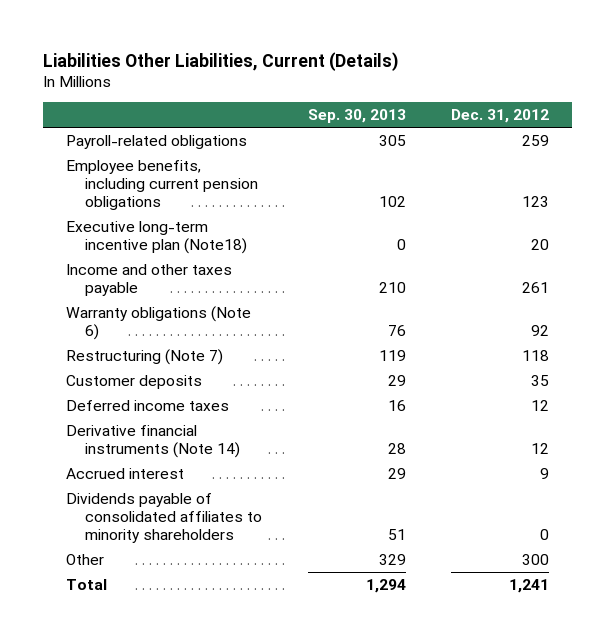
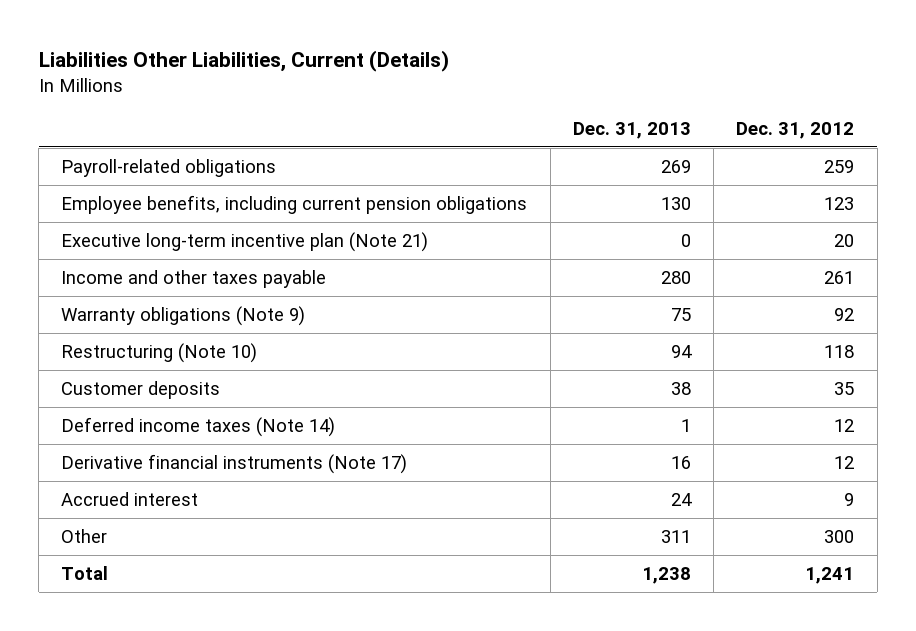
- | Sep. 30, 2013 | Dec. 31, 2012
+ | Dec. 31, 2013 | Dec. 31, 2012
- Executive long-term incentive plan (Note18) | 0 | 20
+ Executive long-term incentive plan (Note 21) | 0 | 20
- Warranty obligations (Note 6) | 76 | 92
- Restructuring (Note 7) | 119 | 118
+ Warranty obligations (Note 9) | 75 | 92
+ Restructuring (Note 10) | 94 | 118
- Deferred income taxes | 16 | 12
- Derivative financial instruments (Note 14) | 28 | 12
+ Deferred income taxes (Note 14) | 1 | 12
+ Derivative financial instruments (Note 17) | 16 | 12
- Dividends payable of consolidated affiliates to minority shareholders | 51 | 0

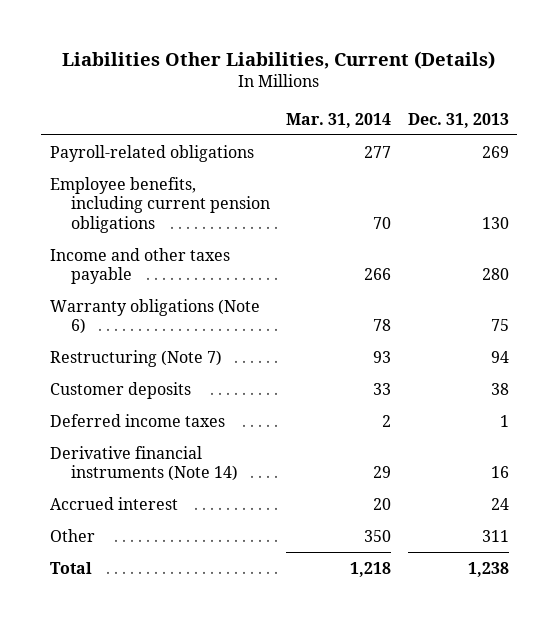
- | Dec. 31, 2013 | Dec. 31, 2012
+ | Mar. 31, 2014 | Dec. 31, 2013
- Executive long-term incentive plan (Note 21) | 0 | 20
- Warranty obligations (Note 9) | 75 | 92
- Restructuring (Note 10) | 94 | 118
+ Warranty obligations (Note 6) | 78 | 75
+ Restructuring (Note 7) | 93 | 94
- Deferred income taxes (Note 14) | 1 | 12
- Derivative financial instruments (Note 17) | 16 | 12
+ Deferred income taxes | 2 | 1
+ Derivative financial instruments (Note 14) | 29 | 16

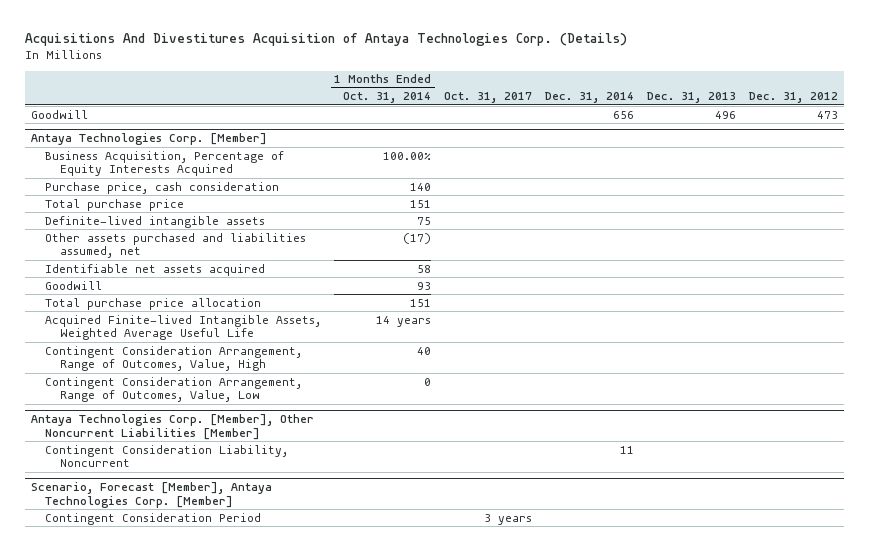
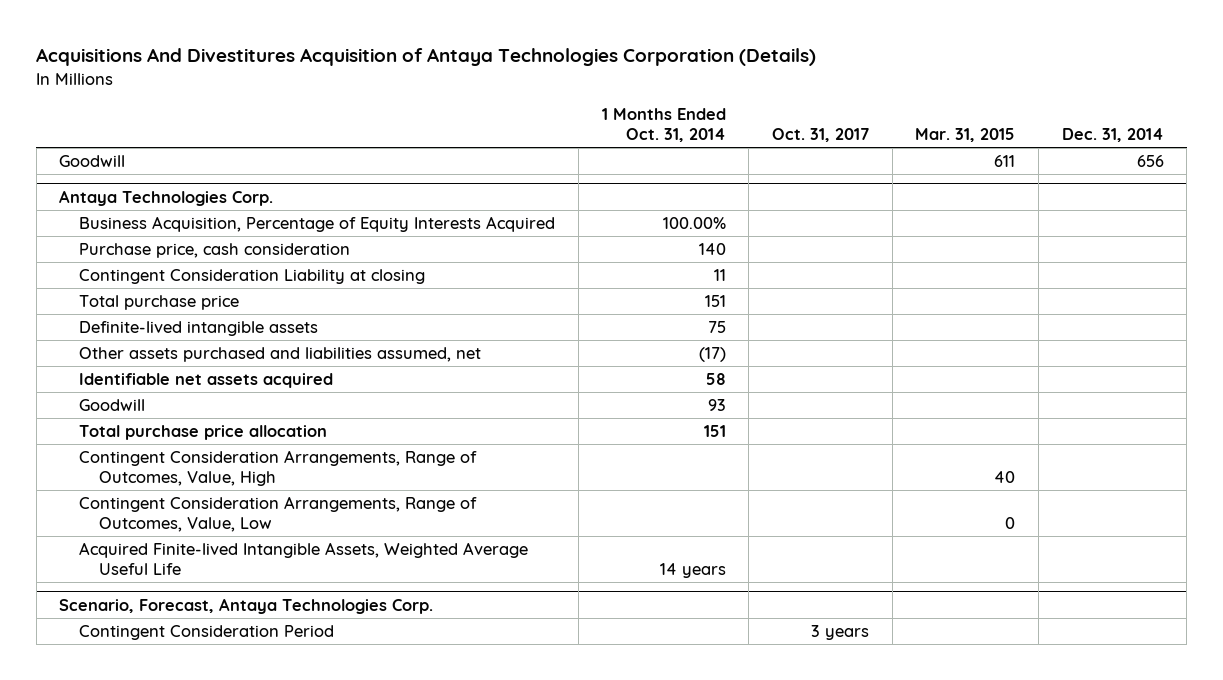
- Acquisitions And Divestitures Acquisition of Antaya Technologies Corp. (Details)
+ Acquisitions And Divestitures Acquisition of Antaya Technologies Corporation (Details)
- | 1 Months Ended Oct. 31, 2014 | Oct. 31, 2017 | Dec. 31, 2014 | Dec. 31, 2013 | Dec. 31, 2012
+ | 1 Months Ended Oct. 31, 2014 | Oct. 31, 2017 | Mar. 31, 2015 | Dec. 31, 2014
- Antaya Technologies Corp. [Member]
+ Antaya Technologies Corp.
+ Contingent Consideration Liability at closing | 11 | | |
+ Contingent Consideration Arrangements, Range of Outcomes, Value, High | | | 40 |
+ Contingent Consideration Arrangements, Range of Outcomes, Value, Low | | | 0 |
- Contingent Consideration Arrangement, Range of Outcomes, Value, High | 40 | | | |
- Contingent Consideration Arrangement, Range of Outcomes, Value, Low | 0 | | | |
- Antaya Technologies Corp. [Member], Other Noncurrent Liabilities [Member]
- Contingent Consideration Liability, Noncurrent | | | 11 | |
- Scenario, Forecast [Member], Antaya Technologies Corp. [Member]
+ Scenario, Forecast, Antaya Technologies Corp.

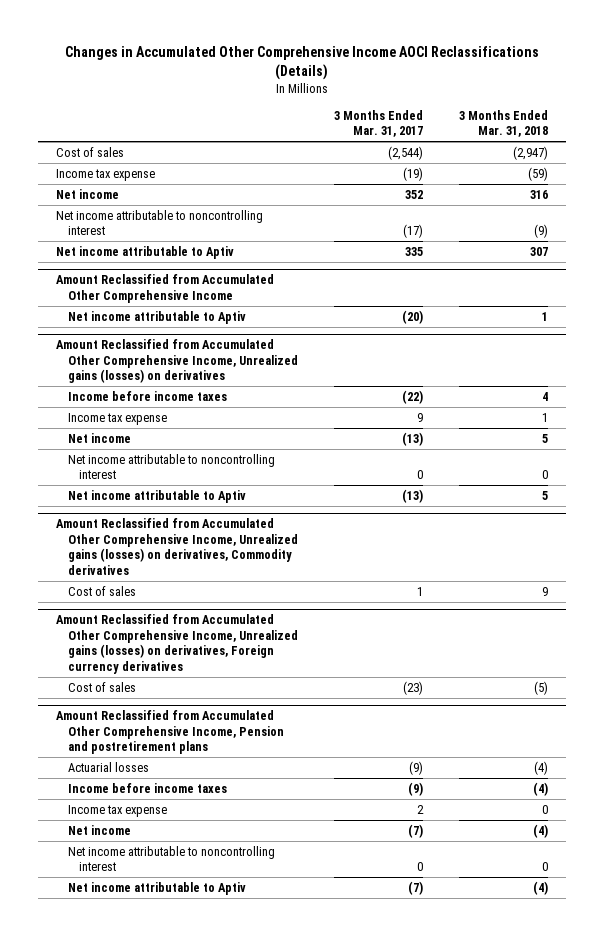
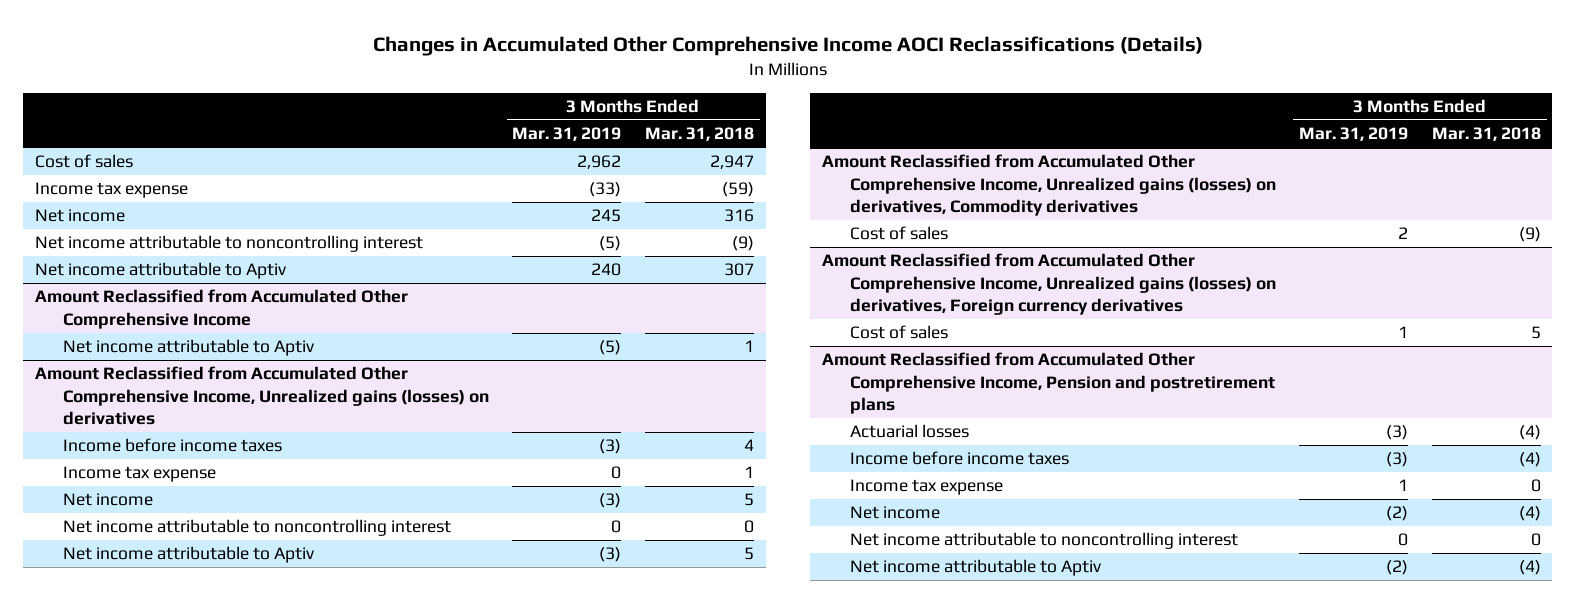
- | 3 Months Ended Mar. 31, 2017 | 3 Months Ended Mar. 31, 2018
+ | 3 Months Ended Mar. 31, 2019 | 3 Months Ended Mar. 31, 2018
- Cost of sales | (2,544) | (2,947)
+ Cost of sales | 2,962 | 2,947
@ Amount Reclassified from Accumulated Other Comprehensive Income, Unrealized gains (losses) on derivatives, Commodity derivatives
- Cost of sales | 1 | 9
+ Cost of sales | 2 | (9)
@ Amount Reclassified from Accumulated Other Comprehensive Income, Unrealized gains (losses) on derivatives, Foreign currency derivatives
- Cost of sales | (23) | (5)
+ Cost of sales | 1 | 5

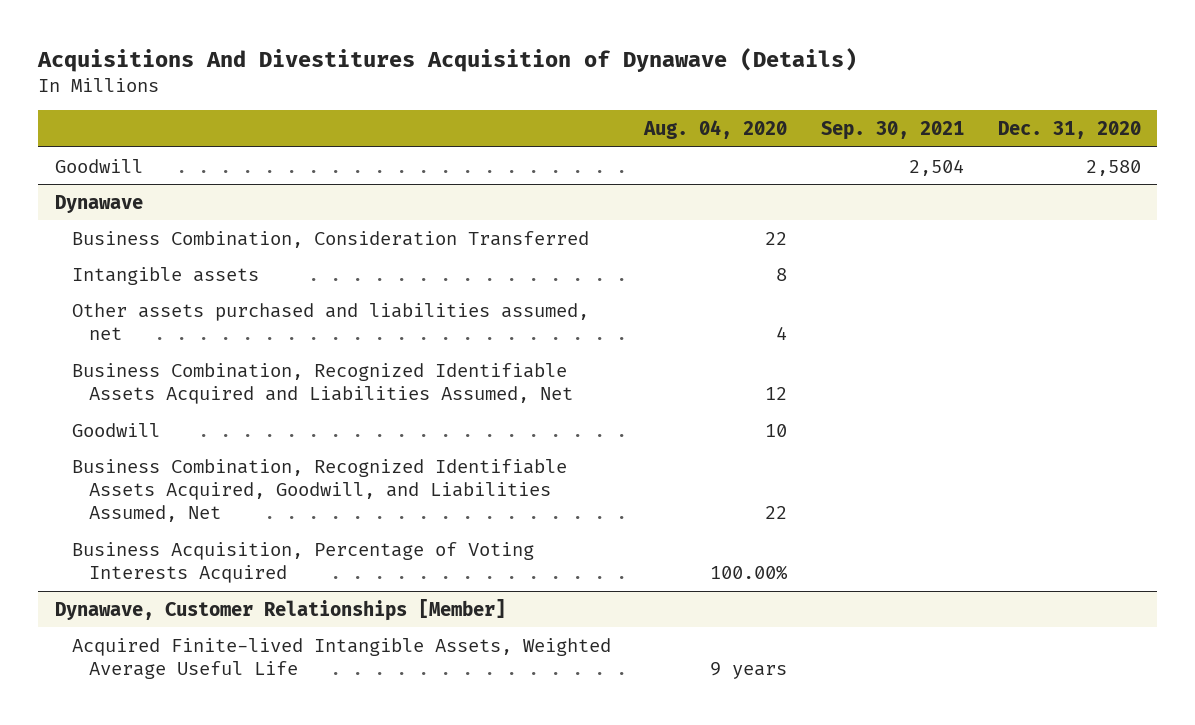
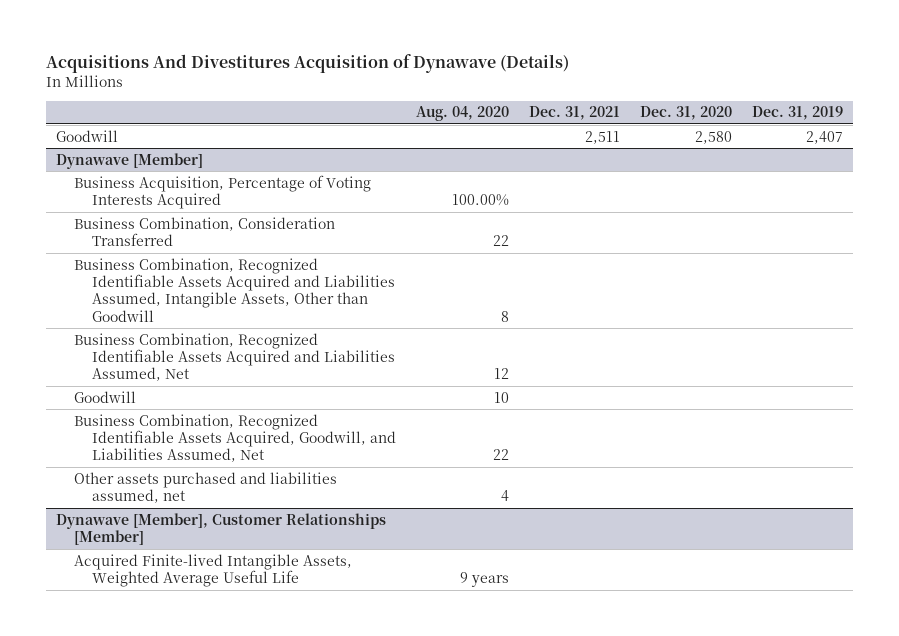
- | Aug. 04, 2020 | Sep. 30, 2021 | Dec. 31, 2020
+ | Aug. 04, 2020 | Dec. 31, 2021 | Dec. 31, 2020 | Dec. 31, 2019
- Dynawave
+ Dynawave [Member]
+ Business Acquisition, Percentage of Voting Interests Acquired | 100.00% | | |
- Intangible assets | 8 | |
- Other assets purchased and liabilities assumed, net | 4 | |
+ Business Combination, Recognized Identifiable Assets Acquired and Liabilities Assumed, Intangible Assets, Other than Goodwill | 8 | | |
- Business Acquisition, Percentage of Voting Interests Acquired | 100.00% | |
- Dynawave, Customer Relationships [Member]
+ Other assets purchased and liabilities assumed, net | 4 | | |
+ Dynawave [Member], Customer Relationships [Member]

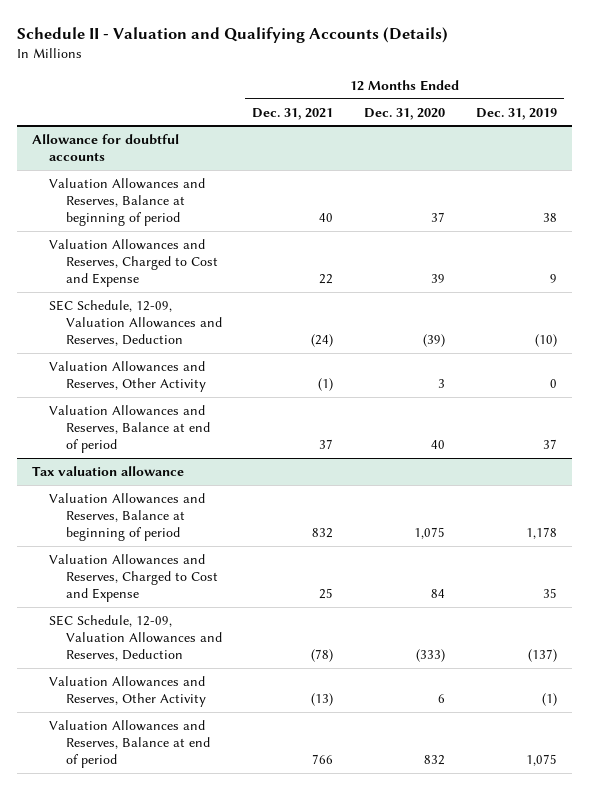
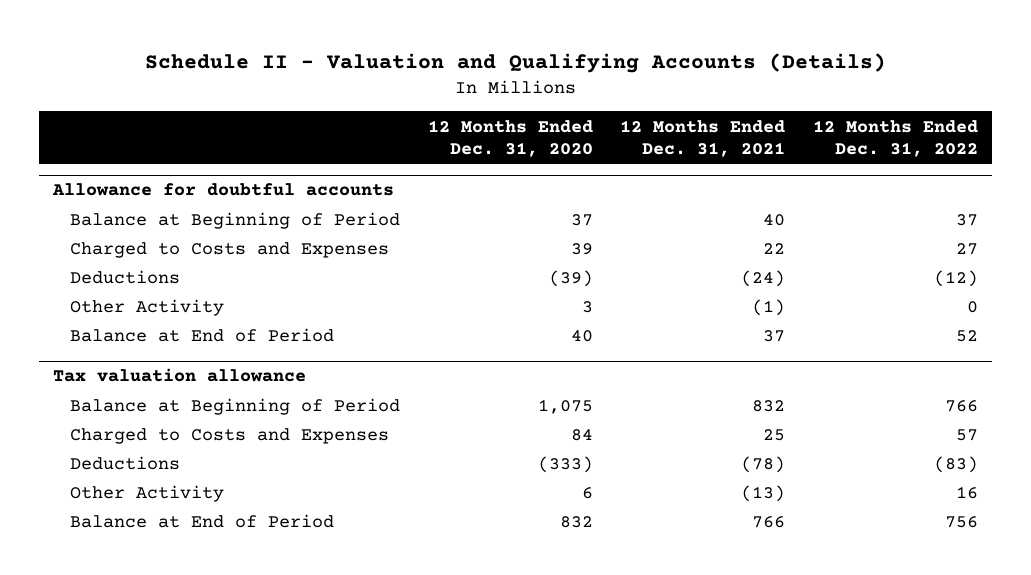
- | 12 Months Ended Dec. 31, 2021 | 12 Months Ended Dec. 31, 2020 | 12 Months Ended Dec. 31, 2019
+ | 12 Months Ended Dec. 31, 2020 | 12 Months Ended Dec. 31, 2021 | 12 Months Ended Dec. 31, 2022
@ Allowance for doubtful accounts
- Valuation Allowances and Reserves, Balance at beginning of period | 40 | 37 | 38
- Valuation Allowances and Reserves, Charged to Cost and Expense | 22 | 39 | 9
- SEC Schedule, 12-09, Valuation Allowances and Reserves, Deduction | (24) | (39) | (10)
- Valuation Allowances and Reserves, Other Activity | (1) | 3 | 0
- Valuation Allowances and Reserves, Balance at end of period | 37 | 40 | 37
+ Balance at Beginning of Period | 37 | 40 | 37
+ Charged to Costs and Expenses | 39 | 22 | 27
+ Deductions | (39) | (24) | (12)
+ Other Activity | 3 | (1) | 0
+ Balance at End of Period | 40 | 37 | 52
@ Tax valuation allowance
- Valuation Allowances and Reserves, Balance at beginning of period | 832 | 1,075 | 1,178
- Valuation Allowances and Reserves, Charged to Cost and Expense | 25 | 84 | 35
- SEC Schedule, 12-09, Valuation Allowances and Reserves, Deduction | (78) | (333) | (137)
- Valuation Allowances and Reserves, Other Activity | (13) | 6 | (1)
- Valuation Allowances and Reserves, Balance at end of period | 766 | 832 | 1,075
+ Balance at Beginning of Period | 1,075 | 832 | 766
+ Charged to Costs and Expenses | 84 | 25 | 57
+ Deductions | (333) | (78) | (83)
+ Other Activity | 6 | (13) | 16
+ Balance at End of Period | 832 | 766 | 756

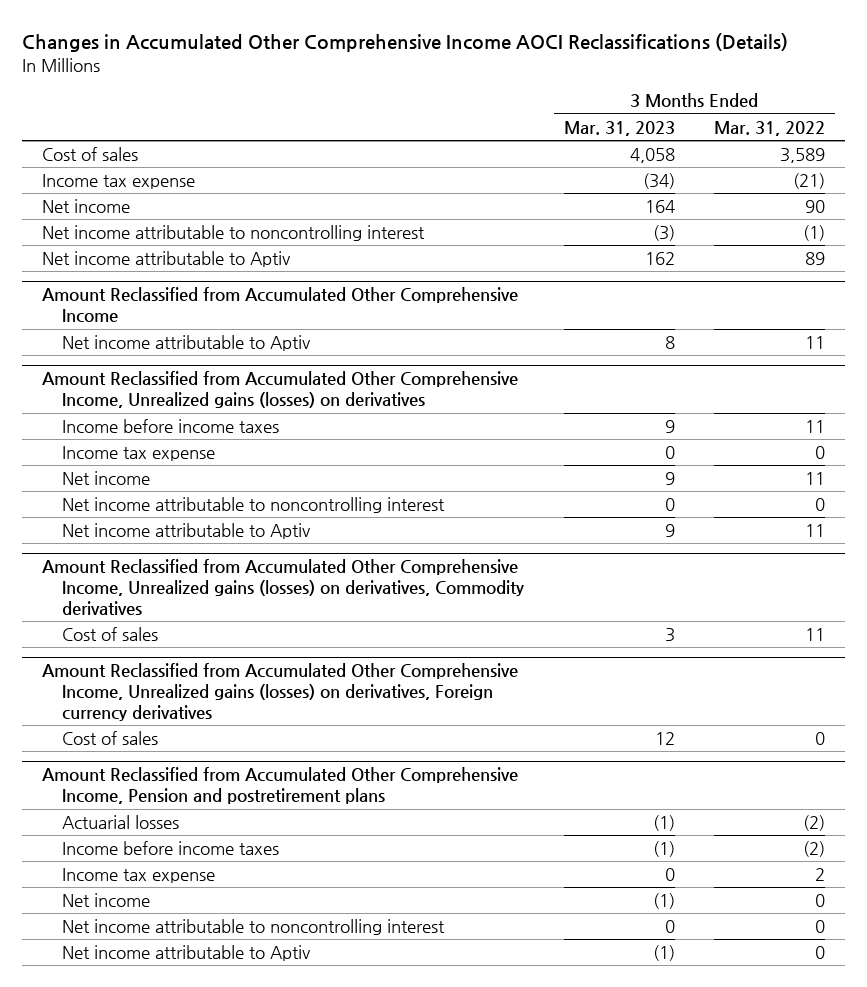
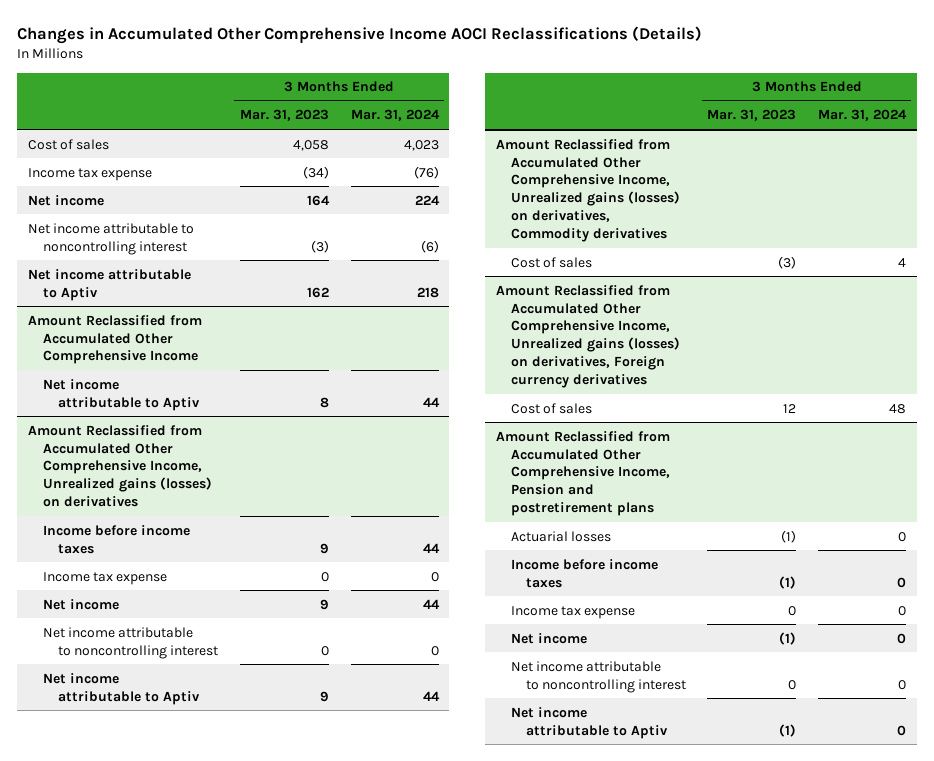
- | 3 Months Ended Mar. 31, 2023 | 3 Months Ended Mar. 31, 2022
+ | 3 Months Ended Mar. 31, 2023 | 3 Months Ended Mar. 31, 2024
@ Amount Reclassified from Accumulated Other Comprehensive Income, Unrealized gains (losses) on derivatives, Commodity derivatives
- Cost of sales | 3 | 11
+ Cost of sales | (3) | 4

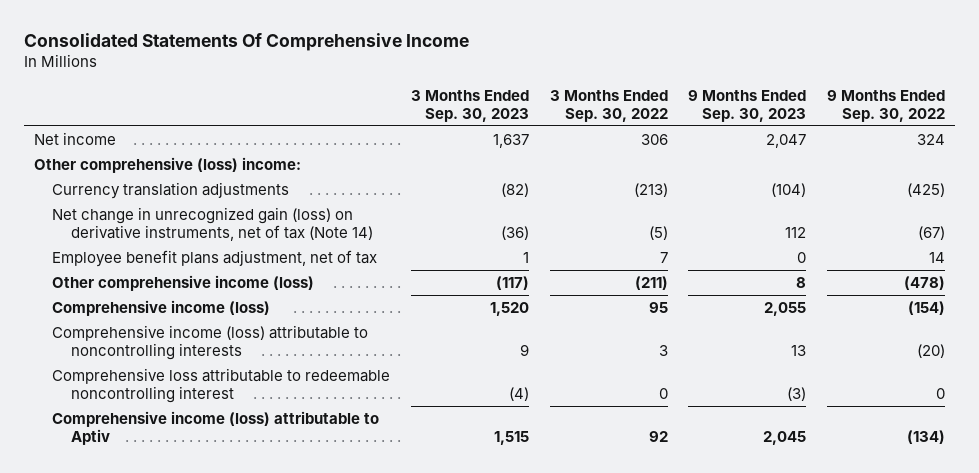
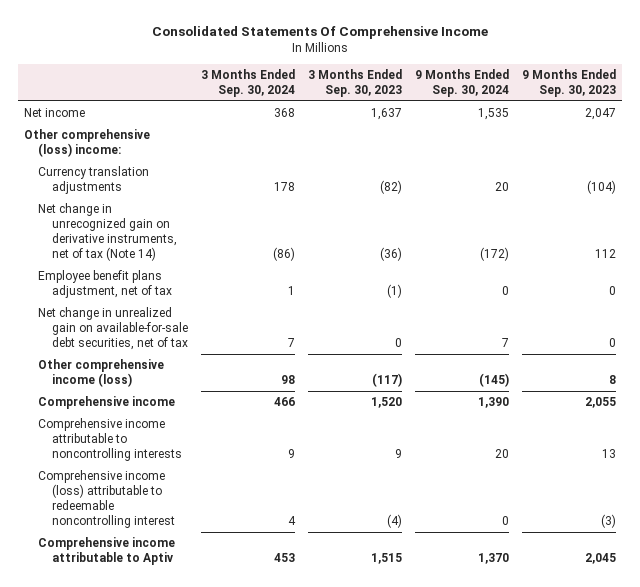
- | 3 Months Ended Sep. 30, 2023 | 3 Months Ended Sep. 30, 2022 | 9 Months Ended Sep. 30, 2023 | 9 Months Ended Sep. 30, 2022
+ | 3 Months Ended Sep. 30, 2024 | 3 Months Ended Sep. 30, 2023 | 9 Months Ended Sep. 30, 2024 | 9 Months Ended Sep. 30, 2023
- Net change in unrecognized gain (loss) on derivative instruments, net of tax (Note 14) | (36) | (5) | 112 | (67)
- Employee benefit plans adjustment, net of tax | 1 | 7 | 0 | 14
+ Net change in unrecognized gain on derivative instruments, net of tax (Note 14) | (86) | (36) | (172) | 112
+ Employee benefit plans adjustment, net of tax | 1 | (1) | 0 | 0
+ Net change in unrealized gain on available-for-sale debt securities, net of tax | 7 | 0 | 7 | 0
- Comprehensive income (loss) | 1,520 | 95 | 2,055 | (154)
- Comprehensive income (loss) attributable to noncontrolling interests | 9 | 3 | 13 | (20)
- Comprehensive loss attributable to redeemable noncontrolling interest | (4) | 0 | (3) | 0
- Comprehensive income (loss) attributable to Aptiv | 1,515 | 92 | 2,045 | (134)
+ Comprehensive income | 466 | 1,520 | 1,390 | 2,055
+ Comprehensive income attributable to noncontrolling interests | 9 | 9 | 20 | 13
+ Comprehensive income (loss) attributable to redeemable noncontrolling interest | 4 | (4) | 0 | (3)
+ Comprehensive income attributable to Aptiv | 453 | 1,515 | 1,370 | 2,045

